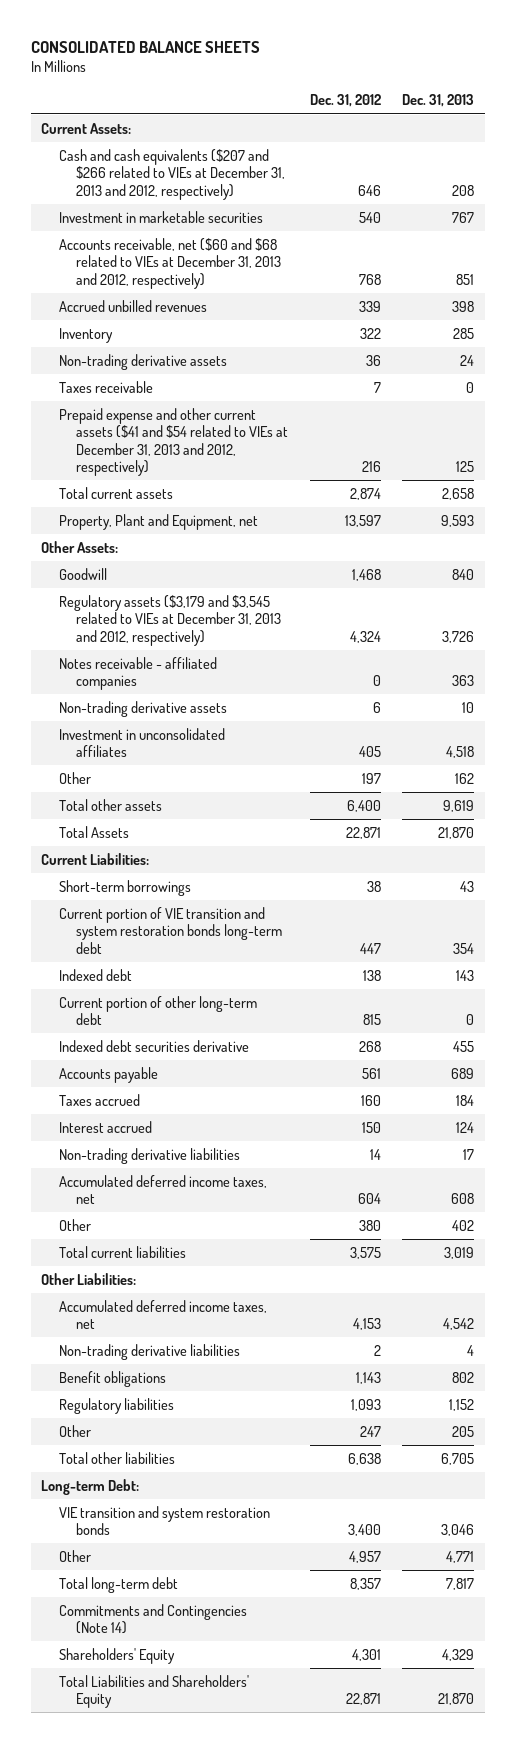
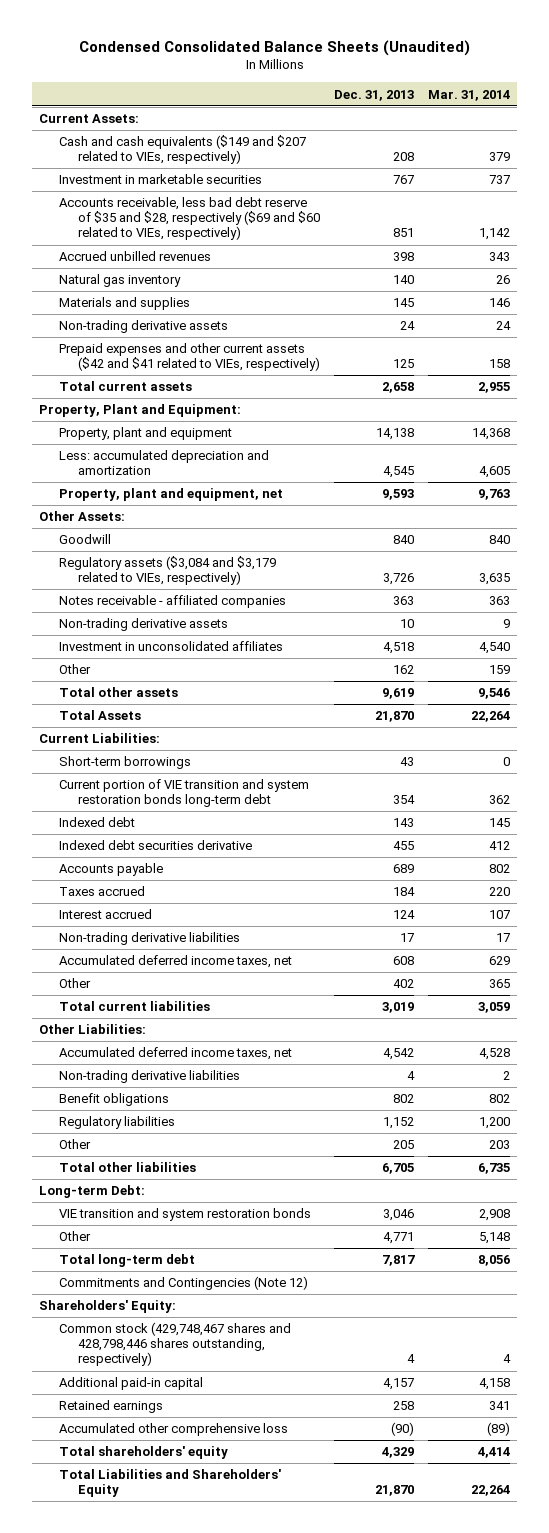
- CONSOLIDATED BALANCE SHEETS
+ Condensed Consolidated Balance Sheets (Unaudited)
- | Dec. 31, 2012 | Dec. 31, 2013
+ | Dec. 31, 2013 | Mar. 31, 2014
- Cash and cash equivalents ($207 and $266 related to VIEs at December 31, 2013 and 2012, respectively) | 646 | 208
+ Cash and cash equivalents ($149 and $207 related to VIEs, respectively) | 208 | 379
- Accounts receivable, net ($60 and $68 related to VIEs at December 31, 2013 and 2012, respectively) | 768 | 851
+ Accounts receivable, less bad debt reserve of $35 and $28, respectively ($69 and $60 related to VIEs, respectively) | 851 | 1,142
- Inventory | 322 | 285
+ Natural gas inventory | 140 | 26
+ Materials and supplies | 145 | 146
- Taxes receivable | 7 | 0
- Prepaid expense and other current assets ($41 and $54 related to VIEs at December 31, 2013 and 2012, respectively) | 216 | 125
+ Prepaid expenses and other current assets ($42 and $41 related to VIEs, respectively) | 125 | 158
- Property, Plant and Equipment, net | 13,597 | 9,593
+ Property, Plant and Equipment:
+ Property, plant and equipment | 14,138 | 14,368
+ Less: accumulated depreciation and amortization | 4,545 | 4,605
+ Property, plant and equipment, net | 9,593 | 9,763
- Regulatory assets ($3,179 and $3,545 related to VIEs at December 31, 2013 and 2012, respectively) | 4,324 | 3,726
+ Regulatory assets ($3,084 and $3,179 related to VIEs, respectively) | 3,726 | 3,635
- Current portion of other long-term debt | 815 | 0
- Commitments and Contingencies (Note 14)
- Shareholders' Equity | 4,301 | 4,329
+ Commitments and Contingencies (Note 12)
+ Shareholders' Equity:
+ Common stock (429,748,467 shares and 428,798,446 shares outstanding, respectively) | 4 | 4
+ Additional paid-in capital | 4,157 | 4,158
+ Retained earnings | 258 | 341
+ Accumulated other comprehensive loss | (90) | (89)
+ Total shareholders' equity | 4,329 | 4,414

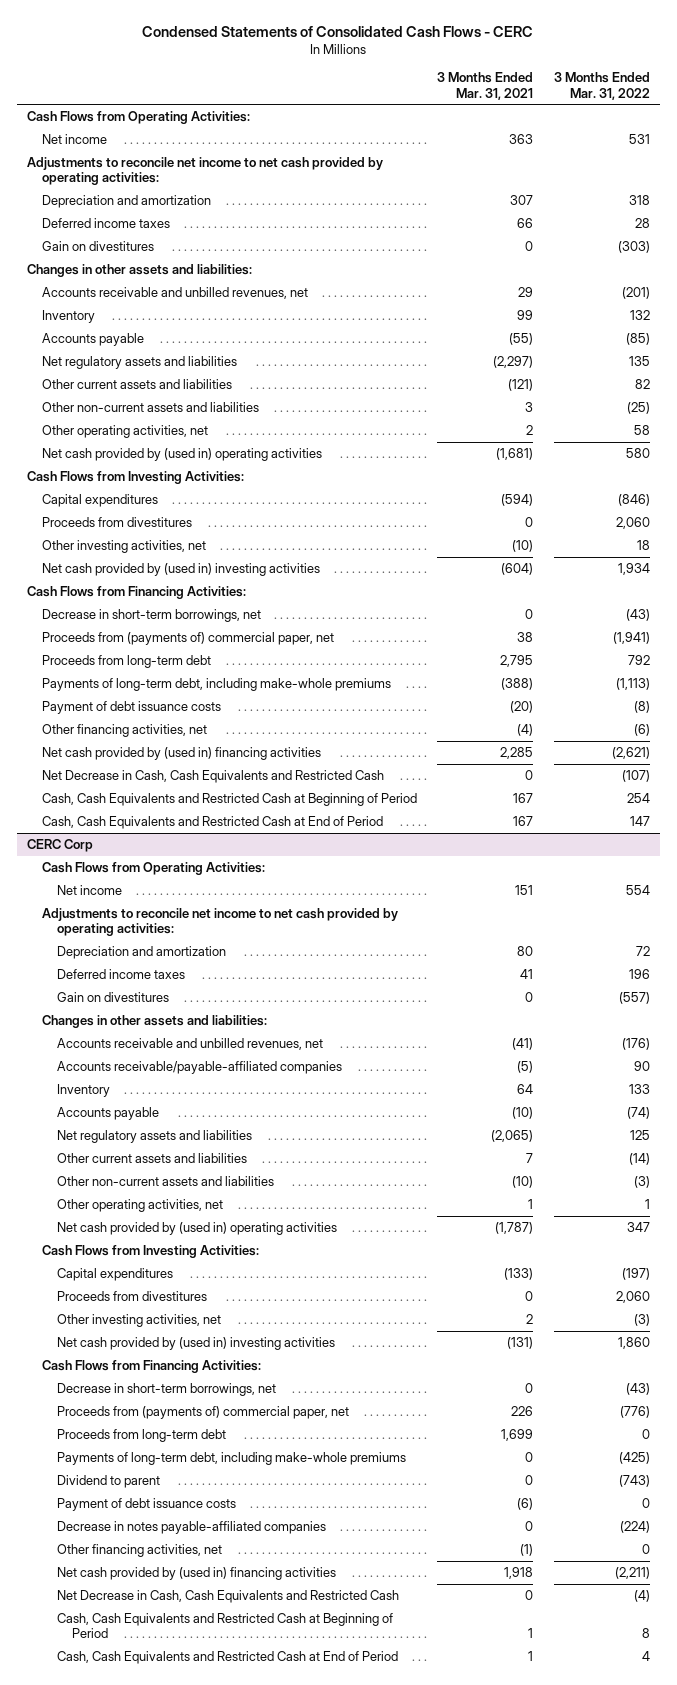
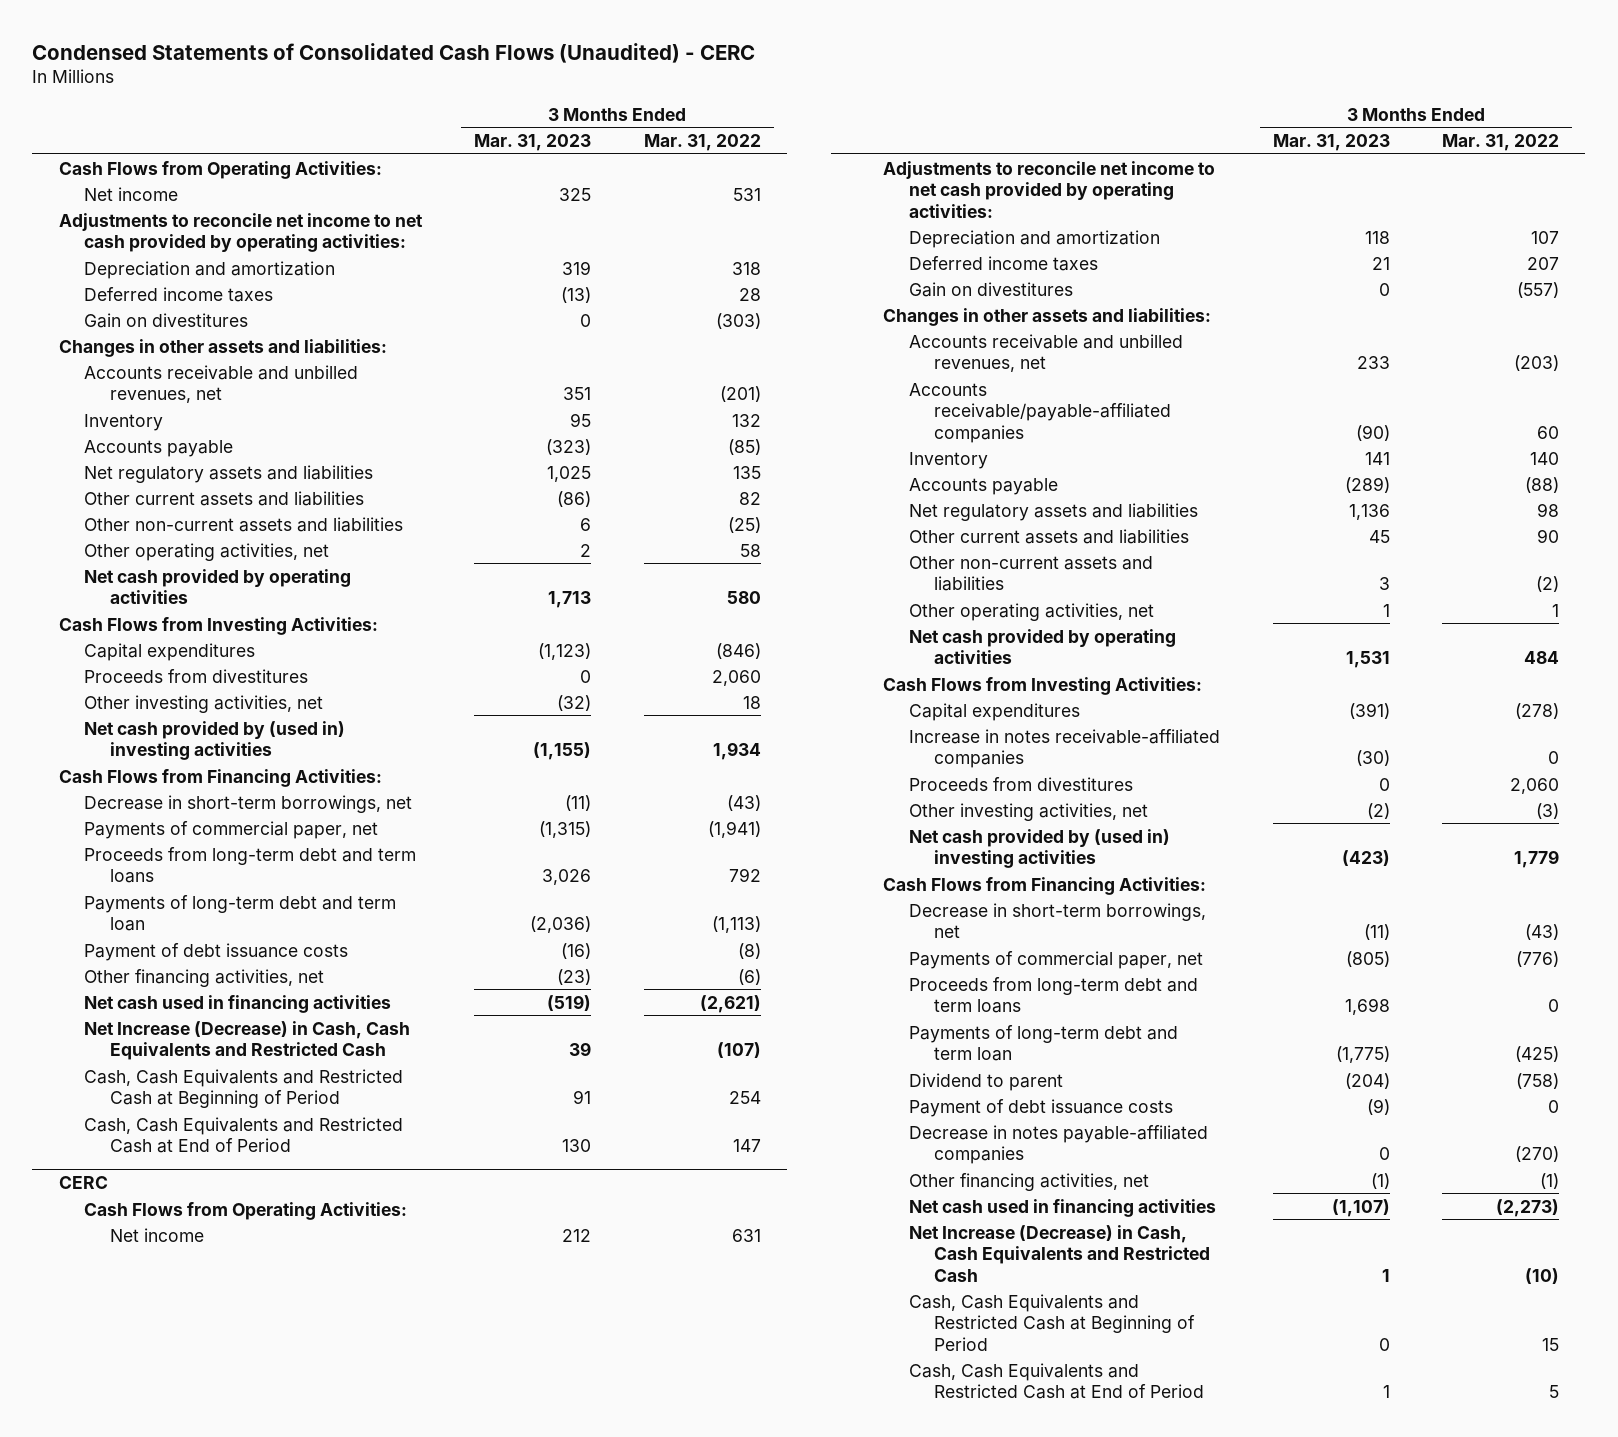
- Condensed Statements of Consolidated Cash Flows - CERC
+ Condensed Statements of Consolidated Cash Flows (Unaudited) - CERC
- | 3 Months Ended Mar. 31, 2021 | 3 Months Ended Mar. 31, 2022
+ | 3 Months Ended Mar. 31, 2023 | 3 Months Ended Mar. 31, 2022
- Net cash provided by (used in) operating activities | (1,681) | 580
+ Net cash provided by operating activities | 1,713 | 580
- Proceeds from (payments of) commercial paper, net | 38 | (1,941)
- Proceeds from long-term debt | 2,795 | 792
- Payments of long-term debt, including make-whole premiums | (388) | (1,113)
+ Payments of commercial paper, net | (1,315) | (1,941)
+ Proceeds from long-term debt and term loans | 3,026 | 792
+ Payments of long-term debt and term loan | (2,036) | (1,113)
- Net cash provided by (used in) financing activities | 2,285 | (2,621)
- Net Decrease in Cash, Cash Equivalents and Restricted Cash | 0 | (107)
+ Net cash used in financing activities | (519) | (2,621)
+ Net Increase (Decrease) in Cash, Cash Equivalents and Restricted Cash | 39 | (107)
- CERC Corp
+ CERC
- Net income | 151 | 554
+ Net income | 212 | 631
- Depreciation and amortization | 80 | 72
- Deferred income taxes | 41 | 196
+ Depreciation and amortization | 118 | 107
+ Deferred income taxes | 21 | 207
- Accounts receivable and unbilled revenues, net | (41) | (176)
- Accounts receivable/payable-affiliated companies | (5) | 90
- Inventory | 64 | 133
- Accounts payable | (10) | (74)
- Net regulatory assets and liabilities | (2,065) | 125
- Other current assets and liabilities | 7 | (14)
- Other non-current assets and liabilities | (10) | (3)
+ Accounts receivable and unbilled revenues, net | 233 | (203)
+ Accounts receivable/payable-affiliated companies | (90) | 60
+ Inventory | 141 | 140
+ Accounts payable | (289) | (88)
+ Net regulatory assets and liabilities | 1,136 | 98
+ Other current assets and liabilities | 45 | 90
+ Other non-current assets and liabilities | 3 | (2)
- Net cash provided by (used in) operating activities | (1,787) | 347
+ Net cash provided by operating activities | 1,531 | 484
- Capital expenditures | (133) | (197)
+ Capital expenditures | (391) | (278)
+ Increase in notes receivable-affiliated companies | (30) | 0
- Net cash provided by (used in) investing activities | (131) | 1,860
+ Net cash provided by (used in) investing activities | (423) | 1,779
- Proceeds from (payments of) commercial paper, net | 226 | (776)
- Proceeds from long-term debt | 1,699 | 0
- Payments of long-term debt, including make-whole premiums | 0 | (425)
- Dividend to parent | 0 | (743)
+ Payments of commercial paper, net | (805) | (776)
+ Proceeds from long-term debt and term loans | 1,698 | 0
+ Payments of long-term debt and term loan | (1,775) | (425)
+ Dividend to parent | (204) | (758)
- Decrease in notes payable-affiliated companies | 0 | (224)
- Other financing activities, net | (1) | 0
- Net cash provided by (used in) financing activities | 1,918 | (2,211)
- Net Decrease in Cash, Cash Equivalents and Restricted Cash | 0 | (4)
- Cash, Cash Equivalents and Restricted Cash at Beginning of Period | 1 | 8
- Cash, Cash Equivalents and Restricted Cash at End of Period | 1 | 4
+ Decrease in notes payable-affiliated companies | 0 | (270)
+ Other financing activities, net | (1) | (1)
+ Net cash used in financing activities | (1,107) | (2,273)
+ Net Increase (Decrease) in Cash, Cash Equivalents and Restricted Cash | 1 | (10)
+ Cash, Cash Equivalents and Restricted Cash at Beginning of Period | 0 | 15
+ Cash, Cash Equivalents and Restricted Cash at End of Period | 1 | 5

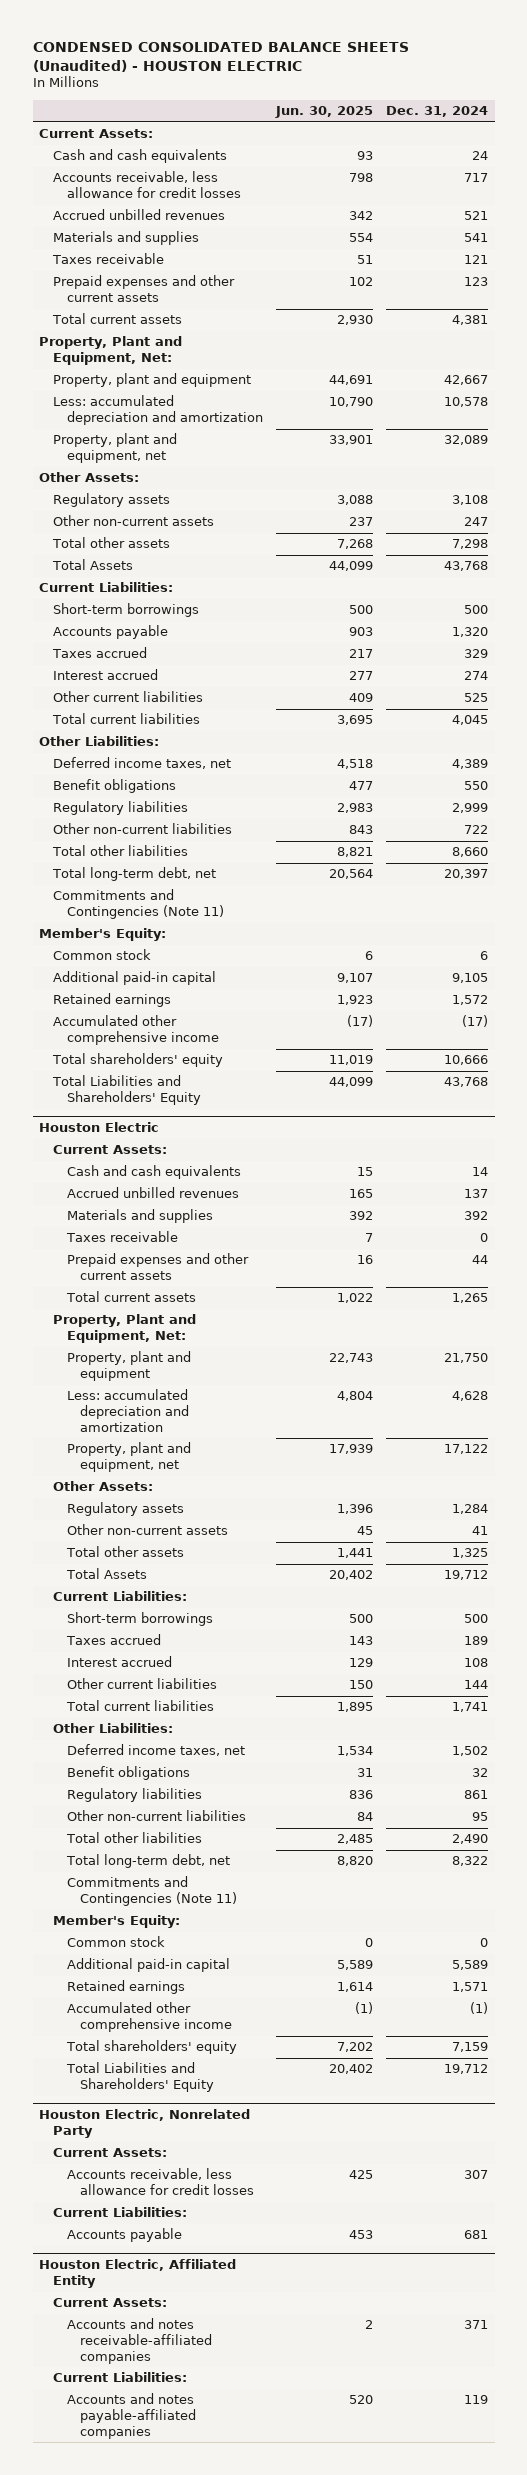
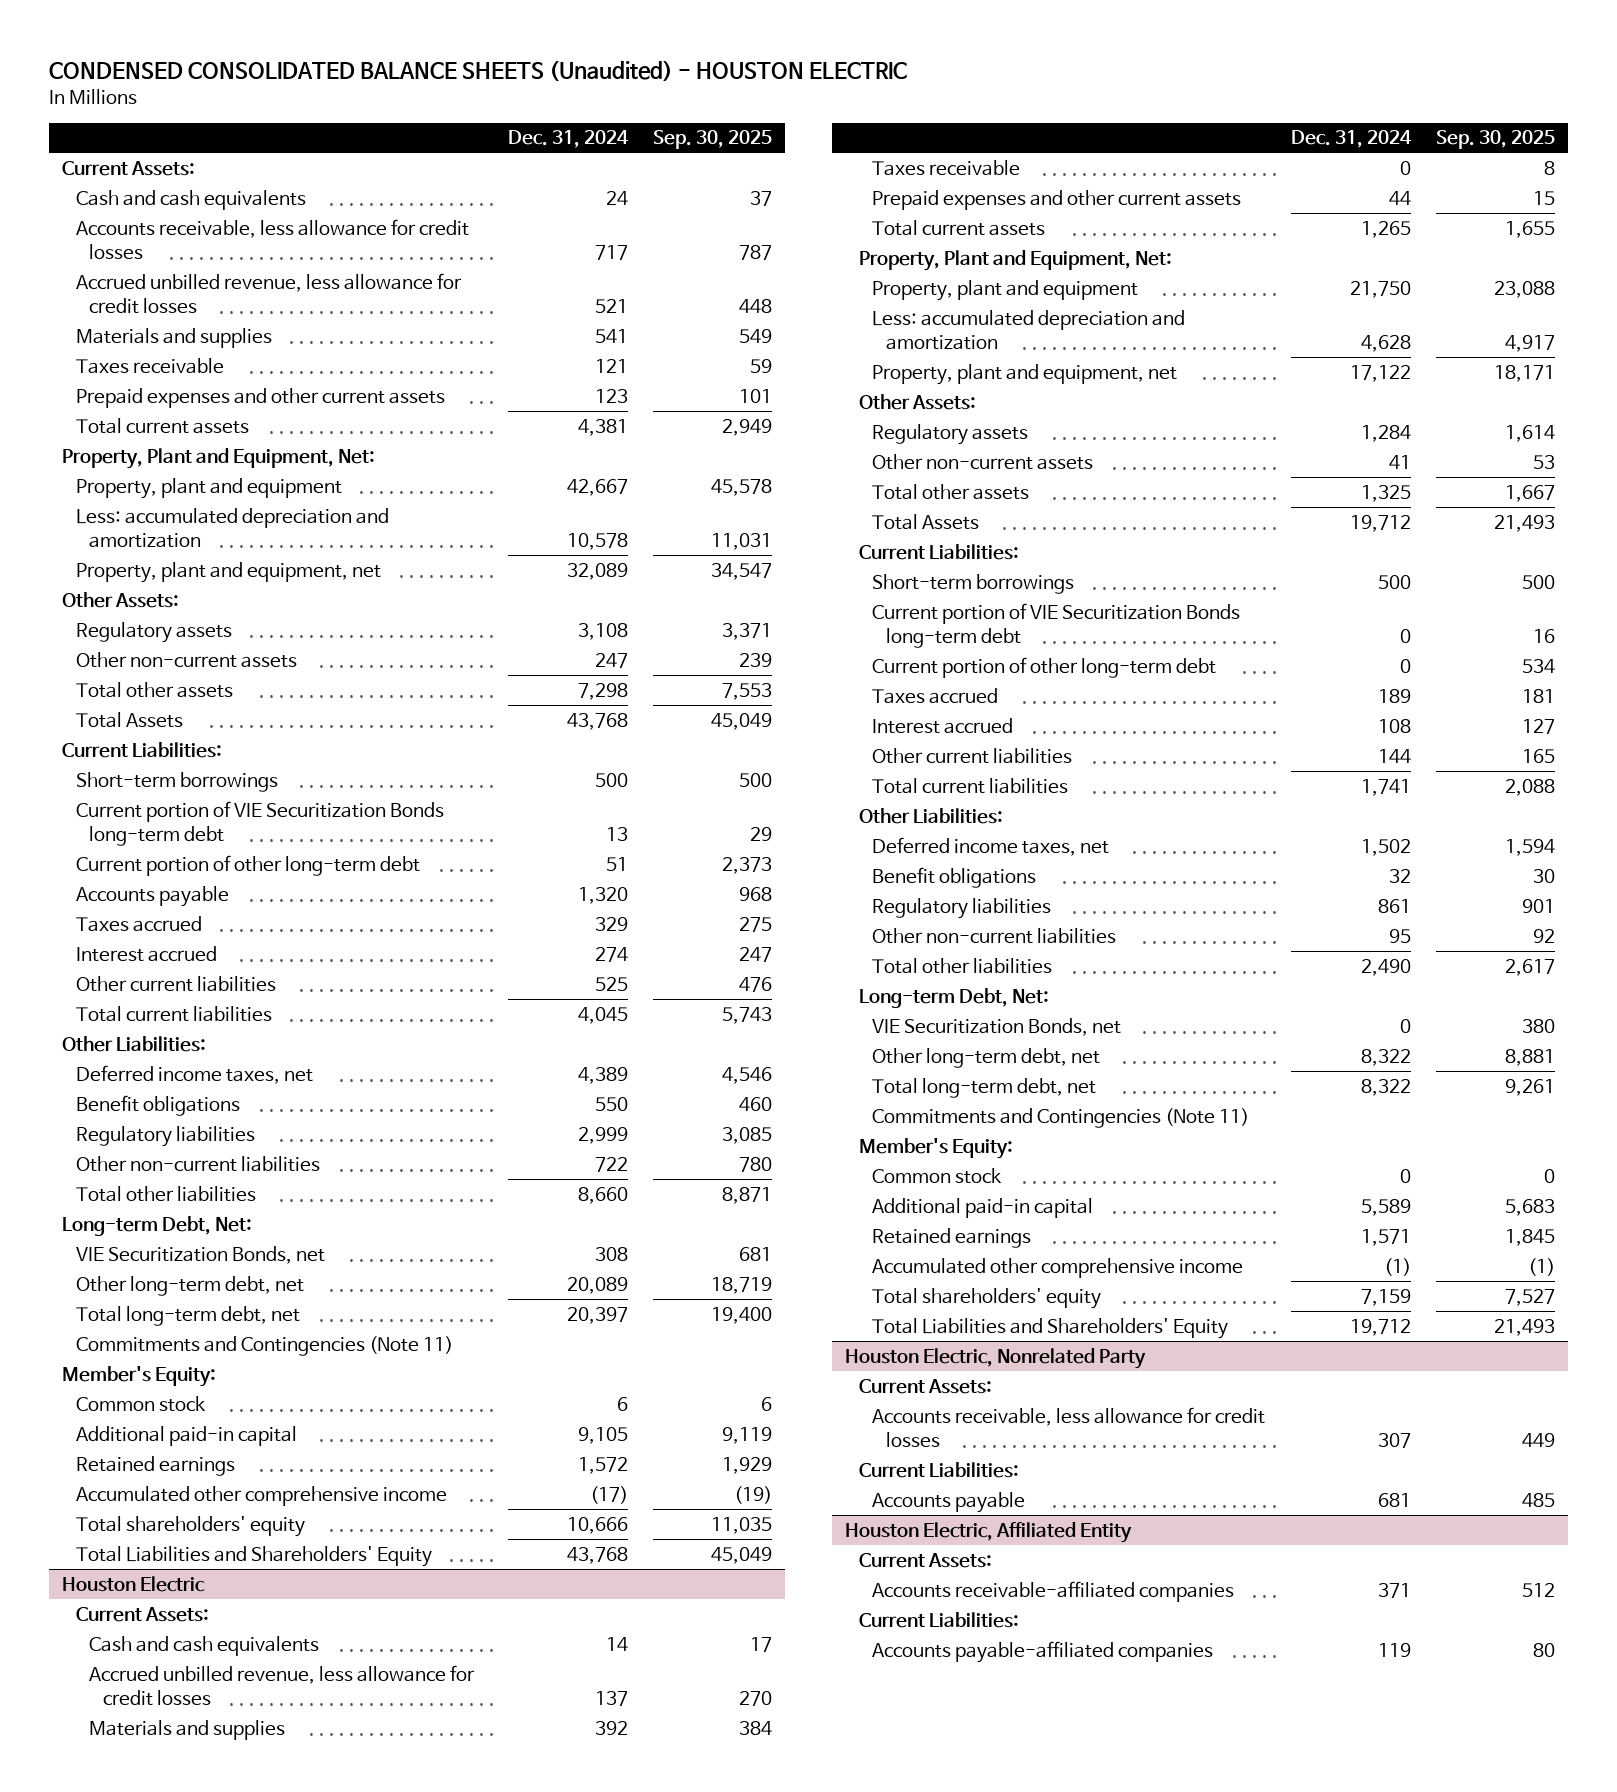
- | Jun. 30, 2025 | Dec. 31, 2024
+ | Dec. 31, 2024 | Sep. 30, 2025
- Accrued unbilled revenues | 342 | 521
+ Accrued unbilled revenue, less allowance for credit losses | 521 | 448
+ Current portion of VIE Securitization Bonds long-term debt | 13 | 29
+ Current portion of other long-term debt | 51 | 2,373
+ Long-term Debt, Net:
+ VIE Securitization Bonds, net | 308 | 681
+ Other long-term debt, net | 20,089 | 18,719
@ Houston Electric
- Accrued unbilled revenues | 165 | 137
+ Accrued unbilled revenue, less allowance for credit losses | 137 | 270
+ Current portion of VIE Securitization Bonds long-term debt | 0 | 16
+ Current portion of other long-term debt | 0 | 534
+ Long-term Debt, Net:
+ VIE Securitization Bonds, net | 0 | 380
+ Other long-term debt, net | 8,322 | 8,881
@ Houston Electric, Affiliated Entity
- Accounts and notes receivable-affiliated companies | 2 | 371
+ Accounts receivable-affiliated companies | 371 | 512
- Accounts and notes payable-affiliated companies | 520 | 119
+ Accounts payable-affiliated companies | 119 | 80

